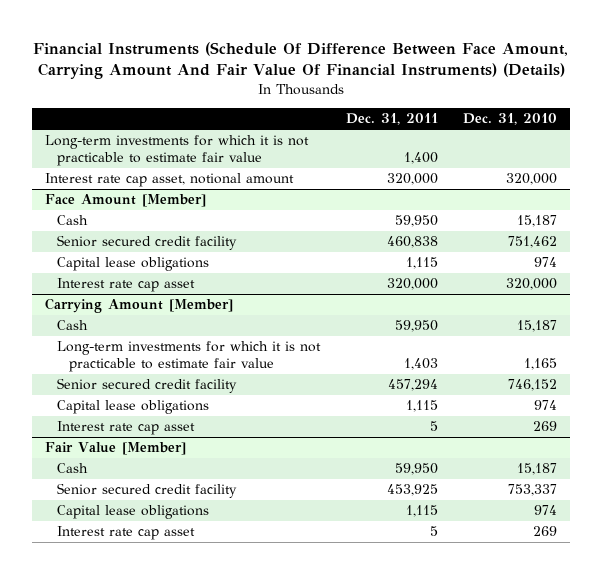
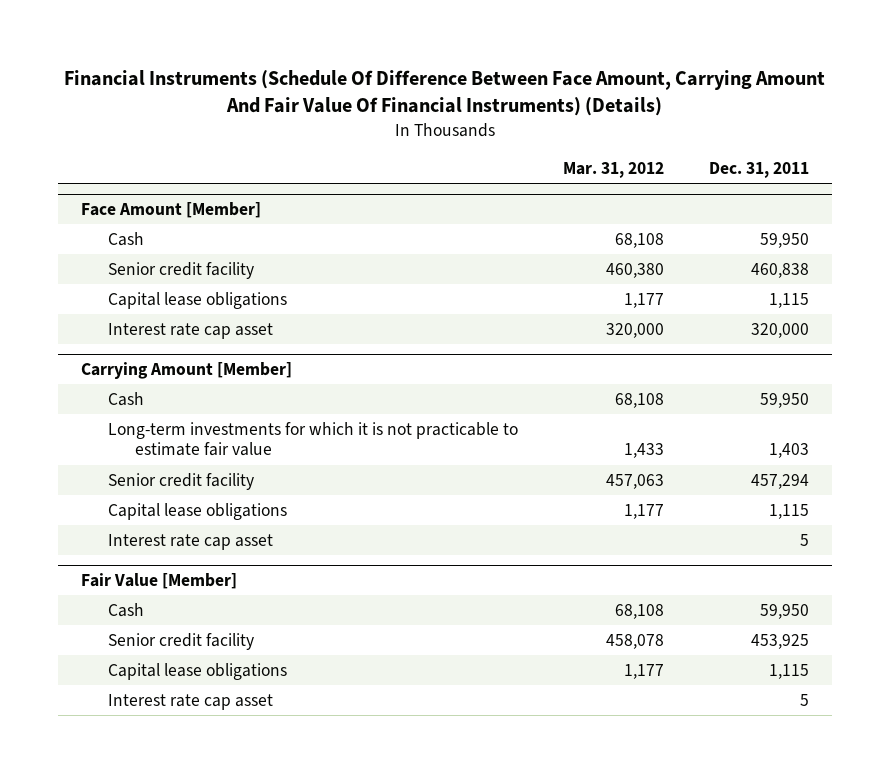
- | Dec. 31, 2011 | Dec. 31, 2010
+ | Mar. 31, 2012 | Dec. 31, 2011
- Long-term investments for which it is not practicable to estimate fair value | 1,400 |
- Interest rate cap asset, notional amount | 320,000 | 320,000
@ Face Amount [Member]
- Senior secured credit facility | 460,838 | 751,462
+ Senior credit facility | 460,380 | 460,838
@ Carrying Amount [Member]
- Senior secured credit facility | 457,294 | 746,152
+ Senior credit facility | 457,063 | 457,294
@ Fair Value [Member]
- Senior secured credit facility | 453,925 | 753,337
+ Senior credit facility | 458,078 | 453,925

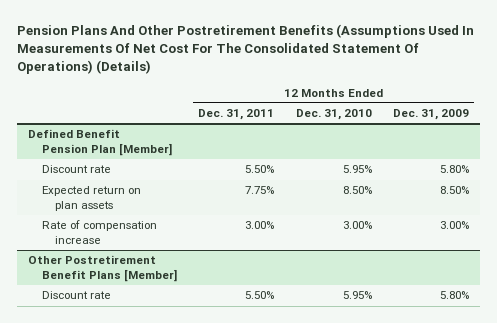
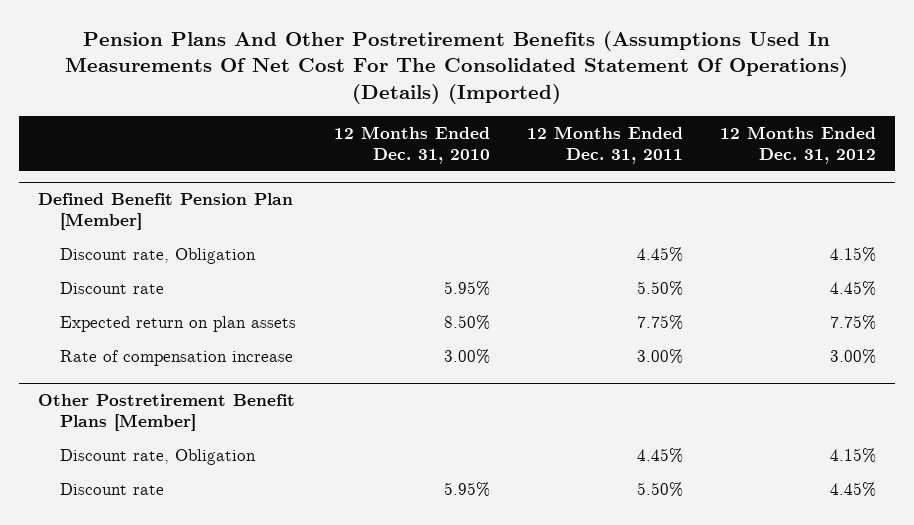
- Pension Plans And Other Postretirement Benefits (Assumptions Used In Measurements Of Net Cost For The Consolidated Statement Of Operations) (Details)
+ Pension Plans And Other Postretirement Benefits (Assumptions Used In Measurements Of Net Cost For The Consolidated Statement Of Operations) (Details) (Imported)
- | 12 Months Ended Dec. 31, 2011 | 12 Months Ended Dec. 31, 2010 | 12 Months Ended Dec. 31, 2009
+ | 12 Months Ended Dec. 31, 2010 | 12 Months Ended Dec. 31, 2011 | 12 Months Ended Dec. 31, 2012
@ Defined Benefit Pension Plan [Member]
+ Discount rate, Obligation | | 4.45% | 4.15%
@ Other Postretirement Benefit Plans [Member]
+ Discount rate, Obligation | | 4.45% | 4.15%

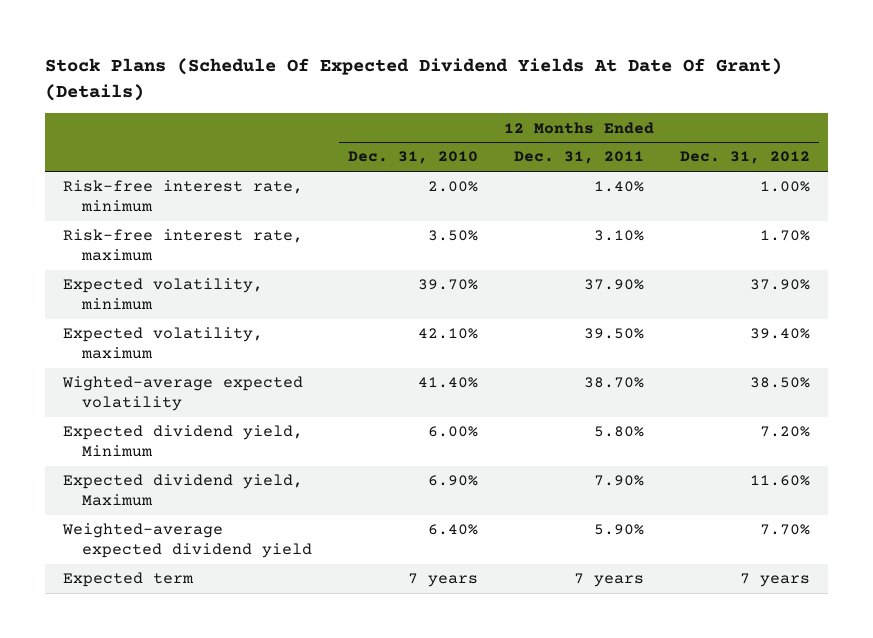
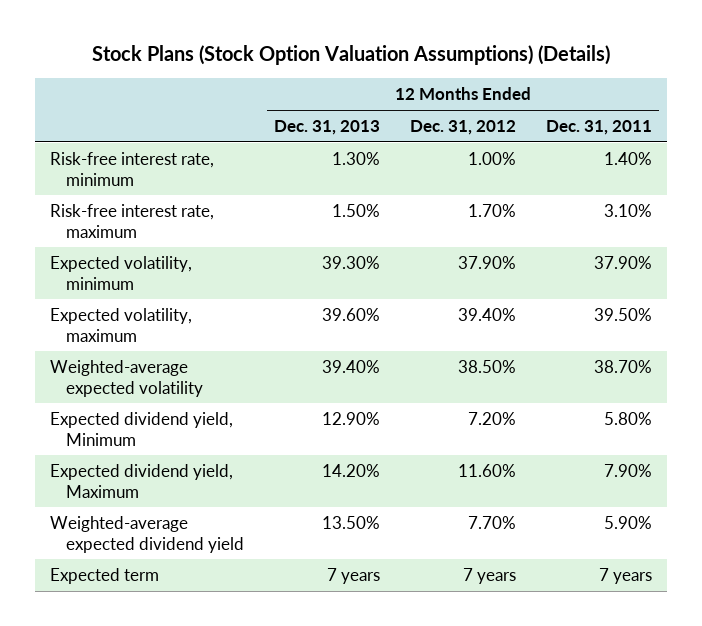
- Stock Plans (Schedule Of Expected Dividend Yields At Date Of Grant) (Details)
+ Stock Plans (Stock Option Valuation Assumptions) (Details)
- | 12 Months Ended Dec. 31, 2010 | 12 Months Ended Dec. 31, 2011 | 12 Months Ended Dec. 31, 2012
+ | 12 Months Ended Dec. 31, 2013 | 12 Months Ended Dec. 31, 2012 | 12 Months Ended Dec. 31, 2011
- Wighted-average expected volatility | 41.40% | 38.70% | 38.50%
+ Weighted-average expected volatility | 39.40% | 38.50% | 38.70%

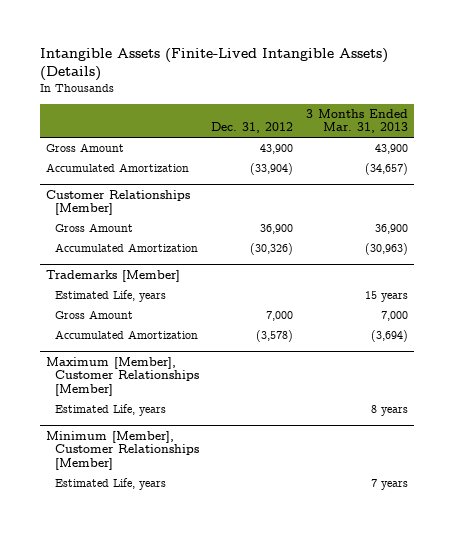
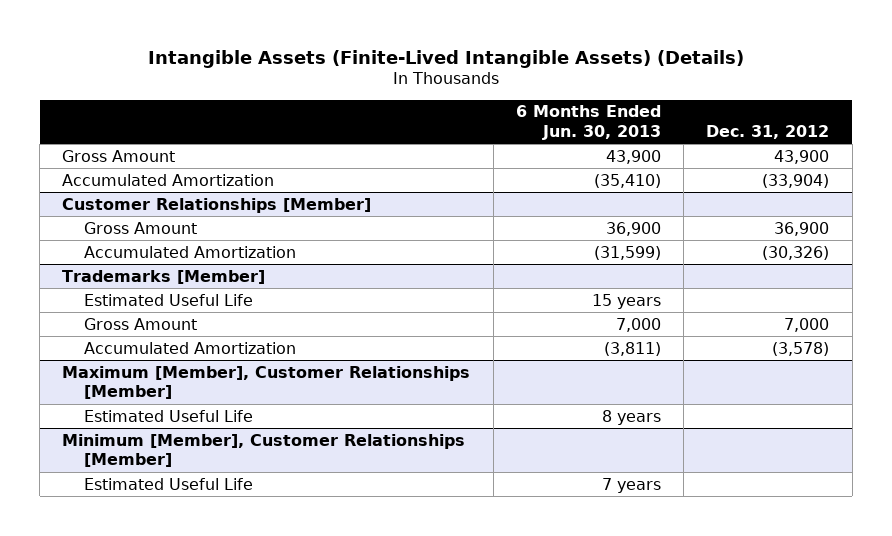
- | Dec. 31, 2012 | 3 Months Ended Mar. 31, 2013
+ | 6 Months Ended Jun. 30, 2013 | Dec. 31, 2012
@ Trademarks [Member]
- Estimated Life, years | | 15 years
+ Estimated Useful Life | 15 years |
@ Maximum [Member], Customer Relationships [Member]
- Estimated Life, years | | 8 years
+ Estimated Useful Life | 8 years |
@ Minimum [Member], Customer Relationships [Member]
- Estimated Life, years | | 7 years
+ Estimated Useful Life | 7 years |

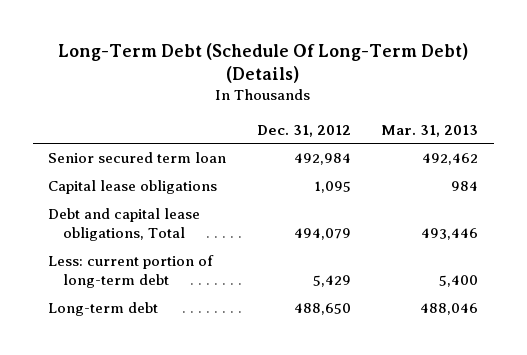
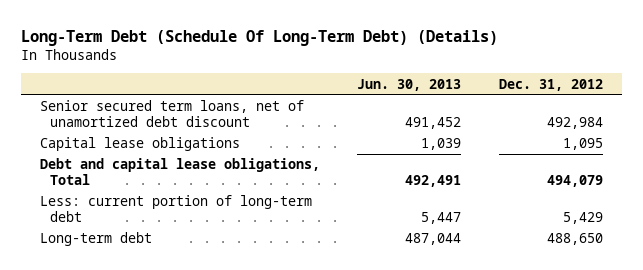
- | Dec. 31, 2012 | Mar. 31, 2013
+ | Jun. 30, 2013 | Dec. 31, 2012
- Senior secured term loan | 492,984 | 492,462
+ Senior secured term loans, net of unamortized debt discount | 491,452 | 492,984

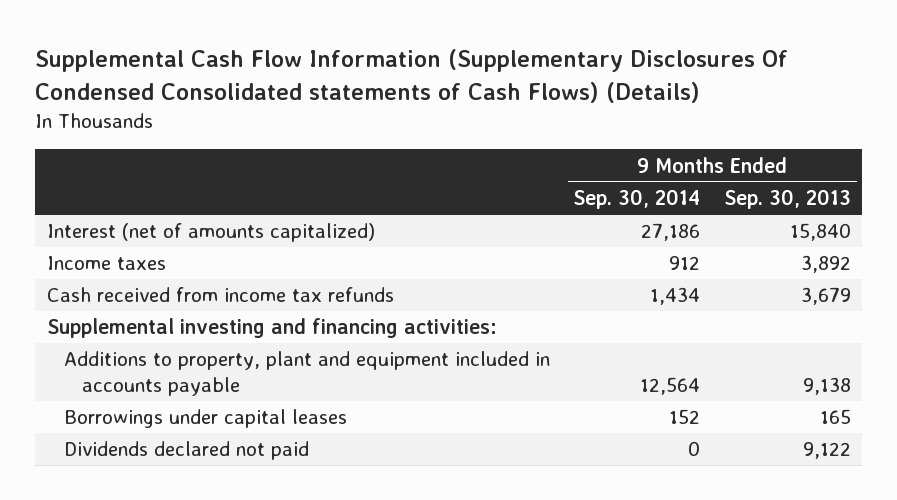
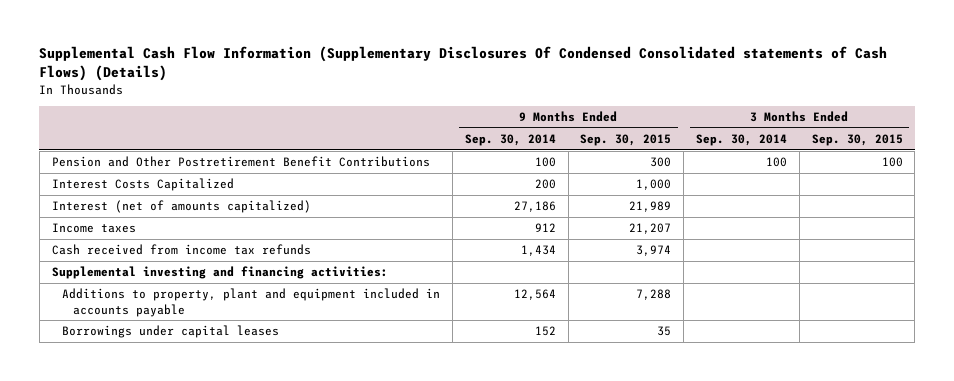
- | 9 Months Ended Sep. 30, 2014 | 9 Months Ended Sep. 30, 2013
+ | 9 Months Ended Sep. 30, 2014 | 9 Months Ended Sep. 30, 2015 | 3 Months Ended Sep. 30, 2014 | 3 Months Ended Sep. 30, 2015
+ Pension and Other Postretirement Benefit Contributions | 100 | 300 | 100 | 100
+ Interest Costs Capitalized | 200 | 1,000 | |
- Dividends declared not paid | 0 | 9,122

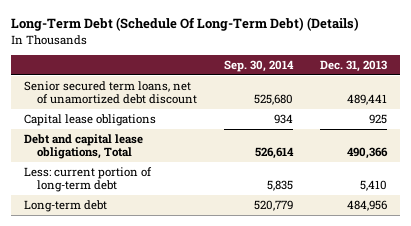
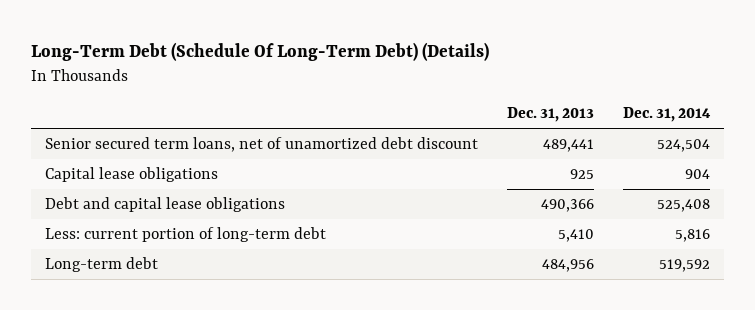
- | Sep. 30, 2014 | Dec. 31, 2013
+ | Dec. 31, 2013 | Dec. 31, 2014
- Debt and capital lease obligations, Total | 526,614 | 490,366
+ Debt and capital lease obligations | 490,366 | 525,408

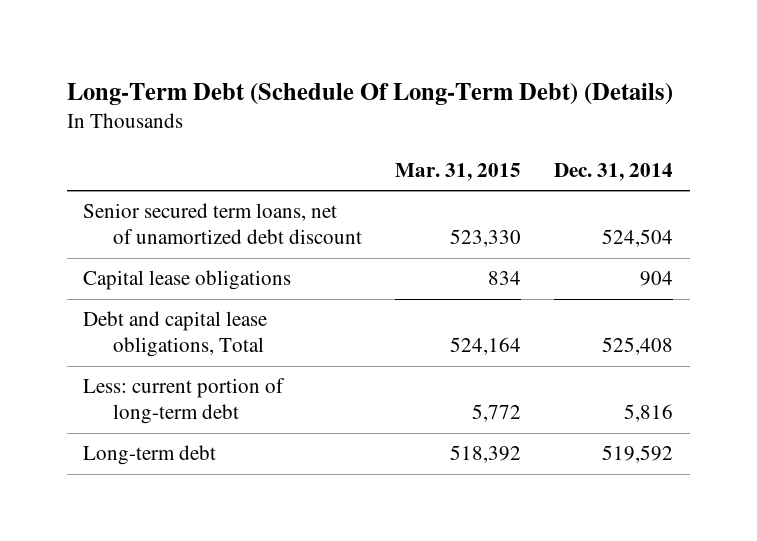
- | Dec. 31, 2013 | Dec. 31, 2014
+ | Mar. 31, 2015 | Dec. 31, 2014
- Debt and capital lease obligations | 490,366 | 525,408
+ Debt and capital lease obligations, Total | 524,164 | 525,408

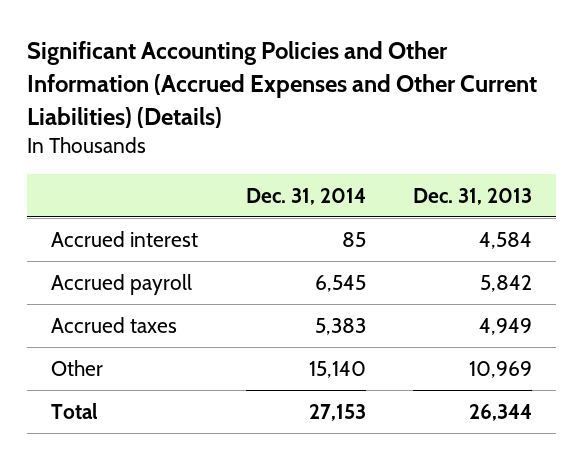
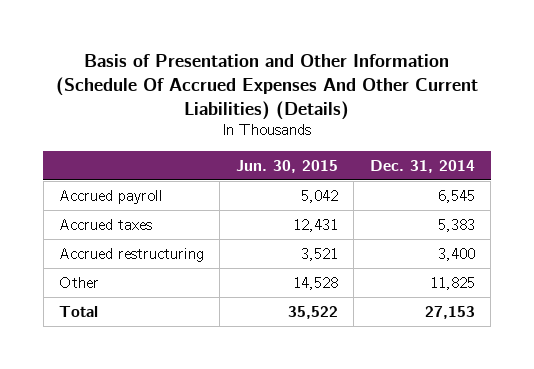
- Significant Accounting Policies and Other Information (Accrued Expenses and Other Current Liabilities) (Details)
+ Basis of Presentation and Other Information (Schedule Of Accrued Expenses And Other Current Liabilities) (Details)
- | Dec. 31, 2014 | Dec. 31, 2013
+ | Jun. 30, 2015 | Dec. 31, 2014
- Accrued interest | 85 | 4,584
- Other | 15,140 | 10,969
+ Accrued restructuring | 3,521 | 3,400
+ Other | 14,528 | 11,825

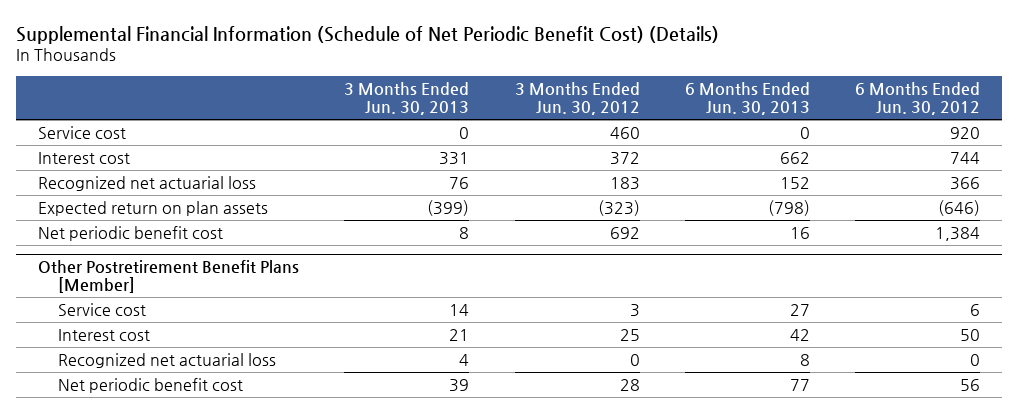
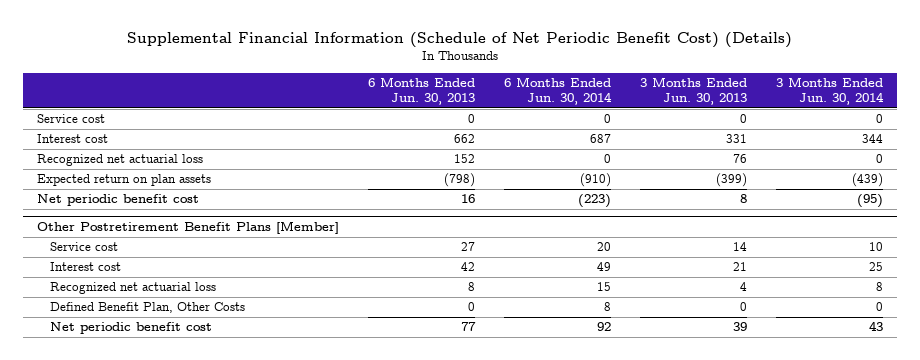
- | 3 Months Ended Jun. 30, 2013 | 3 Months Ended Jun. 30, 2012 | 6 Months Ended Jun. 30, 2013 | 6 Months Ended Jun. 30, 2012
+ | 6 Months Ended Jun. 30, 2013 | 6 Months Ended Jun. 30, 2014 | 3 Months Ended Jun. 30, 2013 | 3 Months Ended Jun. 30, 2014
@ Other Postretirement Benefit Plans [Member]
+ Defined Benefit Plan, Other Costs | 0 | 8 | 0 | 0

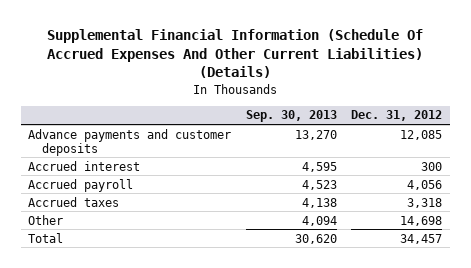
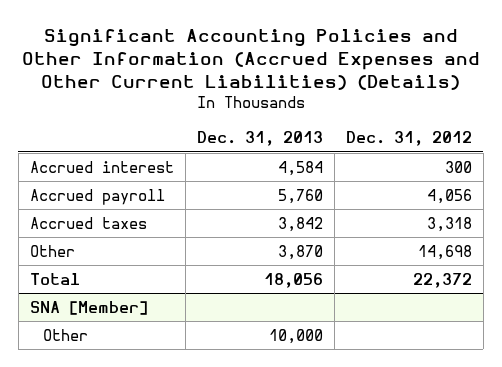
- Supplemental Financial Information (Schedule Of Accrued Expenses And Other Current Liabilities) (Details)
+ Significant Accounting Policies and Other Information (Accrued Expenses and Other Current Liabilities) (Details)
- | Sep. 30, 2013 | Dec. 31, 2012
+ | Dec. 31, 2013 | Dec. 31, 2012
- Advance payments and customer deposits | 13,270 | 12,085
- Total | 30,620 | 34,457
+ Total | 18,056 | 22,372
+ SNA [Member]
+ Other | 10,000 |

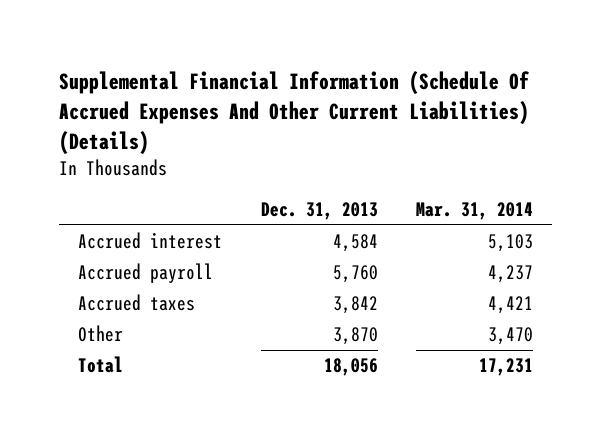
- Significant Accounting Policies and Other Information (Accrued Expenses and Other Current Liabilities) (Details)
+ Supplemental Financial Information (Schedule Of Accrued Expenses And Other Current Liabilities) (Details)
- | Dec. 31, 2013 | Dec. 31, 2012
+ | Dec. 31, 2013 | Mar. 31, 2014
- SNA [Member]
- Other | 10,000 |

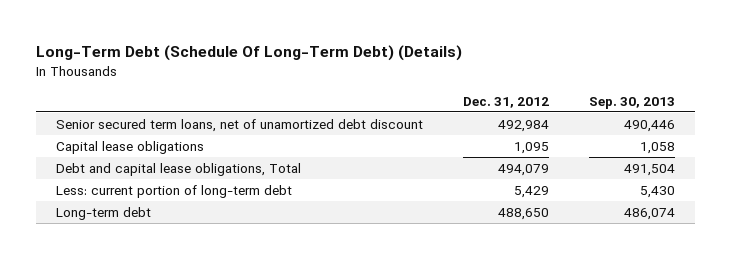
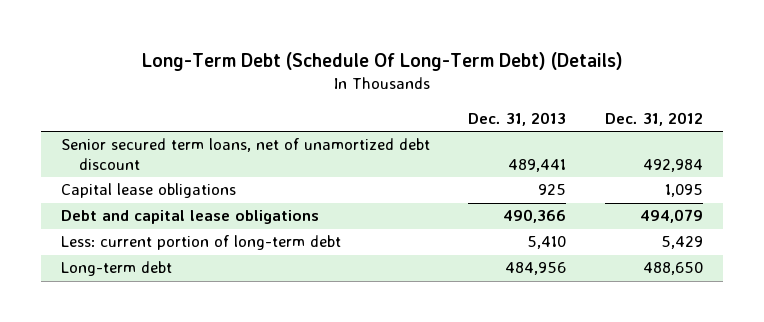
- | Dec. 31, 2012 | Sep. 30, 2013
+ | Dec. 31, 2013 | Dec. 31, 2012
- Debt and capital lease obligations, Total | 494,079 | 491,504
+ Debt and capital lease obligations | 490,366 | 494,079

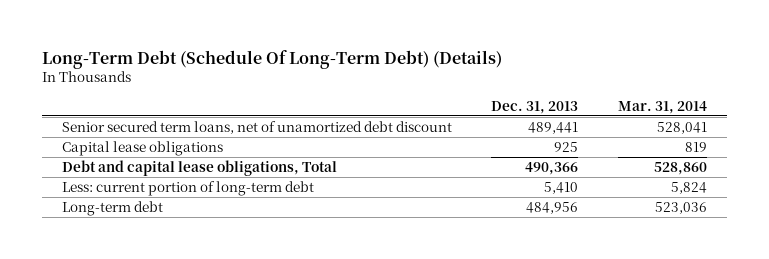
- | Dec. 31, 2013 | Dec. 31, 2012
+ | Dec. 31, 2013 | Mar. 31, 2014
- Debt and capital lease obligations | 490,366 | 494,079
+ Debt and capital lease obligations, Total | 490,366 | 528,860

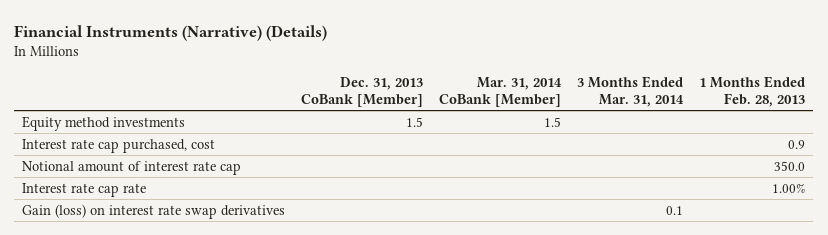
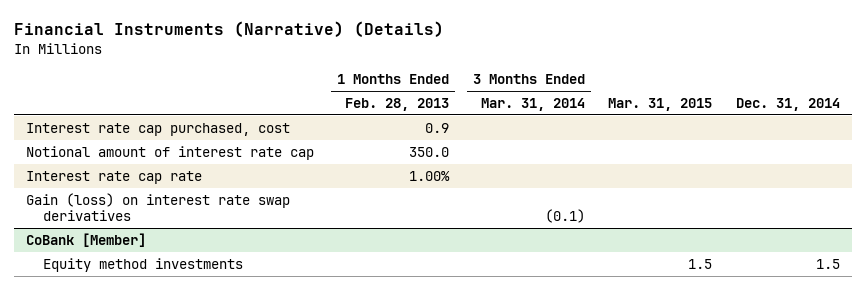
- | Dec. 31, 2013 CoBank [Member] | Mar. 31, 2014 CoBank [Member] | 3 Months Ended Mar. 31, 2014 | 1 Months Ended Feb. 28, 2013
+ | 1 Months Ended Feb. 28, 2013 | 3 Months Ended Mar. 31, 2014 | Mar. 31, 2015 | Dec. 31, 2014
- Equity method investments | 1.5 | 1.5 | |
- Gain (loss) on interest rate swap derivatives | | | 0.1 |
+ Gain (loss) on interest rate swap derivatives | | (0.1) | |
+ CoBank [Member]
+ Equity method investments | | | 1.5 | 1.5

